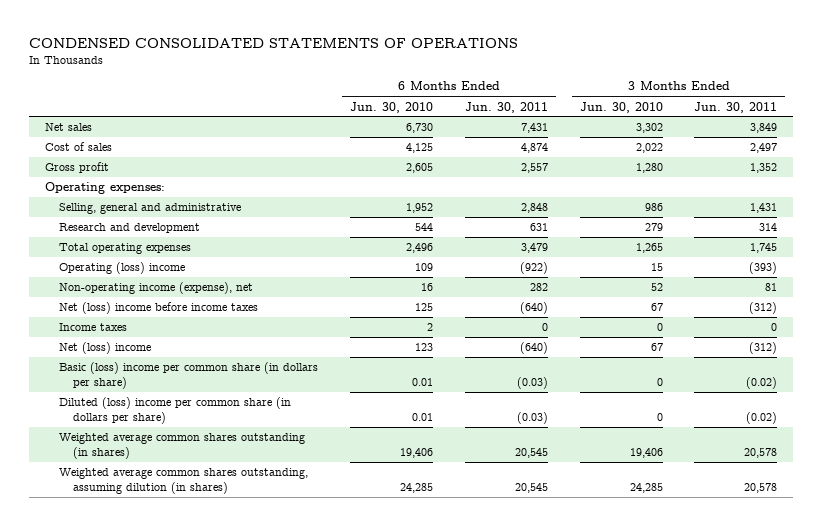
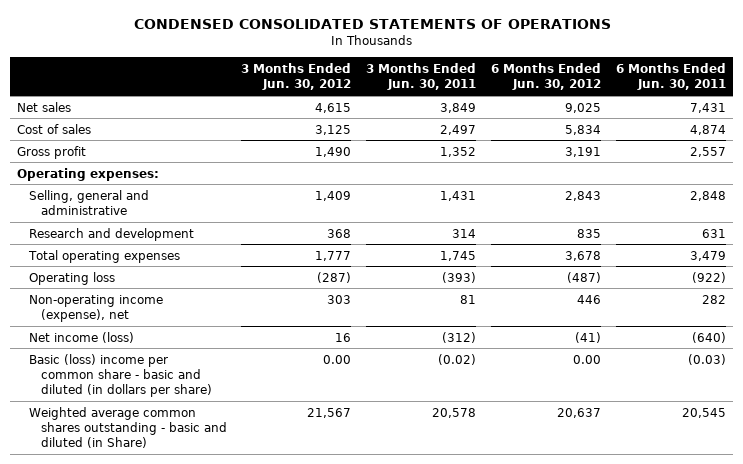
- | 6 Months Ended Jun. 30, 2010 | 6 Months Ended Jun. 30, 2011 | 3 Months Ended Jun. 30, 2010 | 3 Months Ended Jun. 30, 2011
+ | 3 Months Ended Jun. 30, 2012 | 3 Months Ended Jun. 30, 2011 | 6 Months Ended Jun. 30, 2012 | 6 Months Ended Jun. 30, 2011
- Operating (loss) income | 109 | (922) | 15 | (393)
+ Operating loss | (287) | (393) | (487) | (922)
- Net (loss) income before income taxes | 125 | (640) | 67 | (312)
- Income taxes | 2 | 0 | 0 | 0
- Net (loss) income | 123 | (640) | 67 | (312)
- Basic (loss) income per common share (in dollars per share) | 0.01 | (0.03) | 0 | (0.02)
- Diluted (loss) income per common share (in dollars per share) | 0.01 | (0.03) | 0 | (0.02)
- Weighted average common shares outstanding (in shares) | 19,406 | 20,545 | 19,406 | 20,578
- Weighted average common shares outstanding, assuming dilution (in shares) | 24,285 | 20,545 | 24,285 | 20,578
+ Net income (loss) | 16 | (312) | (41) | (640)
+ Basic (loss) income per common share - basic and diluted (in dollars per share) | 0.00 | (0.02) | 0.00 | (0.03)
+ Weighted average common shares outstanding - basic and diluted (in Share) | 21,567 | 20,578 | 20,637 | 20,545

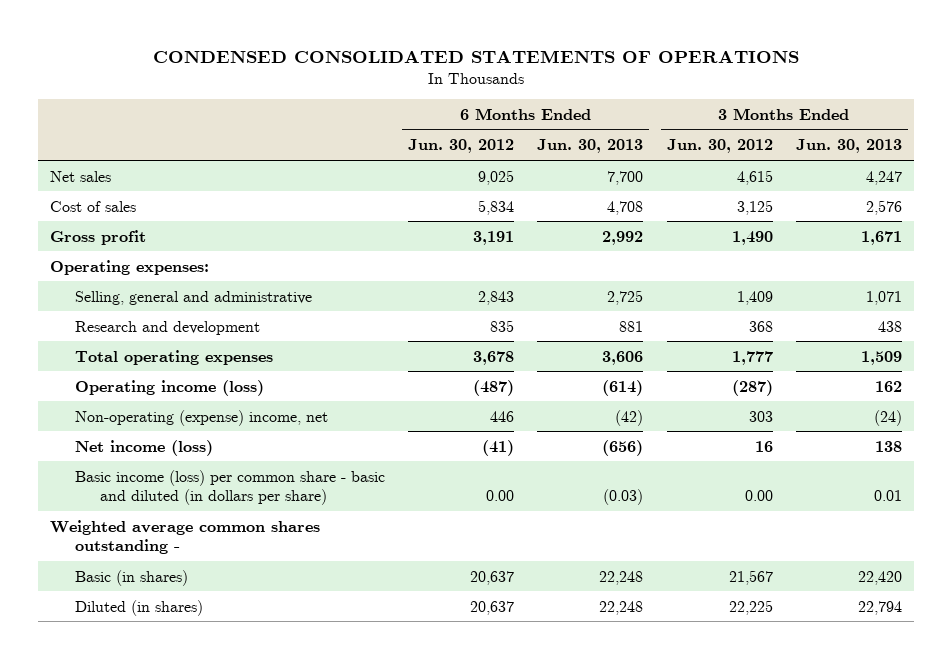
- | 3 Months Ended Jun. 30, 2012 | 3 Months Ended Jun. 30, 2011 | 6 Months Ended Jun. 30, 2012 | 6 Months Ended Jun. 30, 2011
+ | 6 Months Ended Jun. 30, 2012 | 6 Months Ended Jun. 30, 2013 | 3 Months Ended Jun. 30, 2012 | 3 Months Ended Jun. 30, 2013
- Operating loss | (287) | (393) | (487) | (922)
- Non-operating income (expense), net | 303 | 81 | 446 | 282
+ Operating income (loss) | (487) | (614) | (287) | 162
+ Non-operating (expense) income, net | 446 | (42) | 303 | (24)
- Basic (loss) income per common share - basic and diluted (in dollars per share) | 0.00 | (0.02) | 0.00 | (0.03)
- Weighted average common shares outstanding - basic and diluted (in Share) | 21,567 | 20,578 | 20,637 | 20,545
+ Basic income (loss) per common share - basic and diluted (in dollars per share) | 0.00 | (0.03) | 0.00 | 0.01
+ Weighted average common shares outstanding -
+ Basic (in shares) | 20,637 | 22,248 | 21,567 | 22,420
+ Diluted (in shares) | 20,637 | 22,248 | 22,225 | 22,794

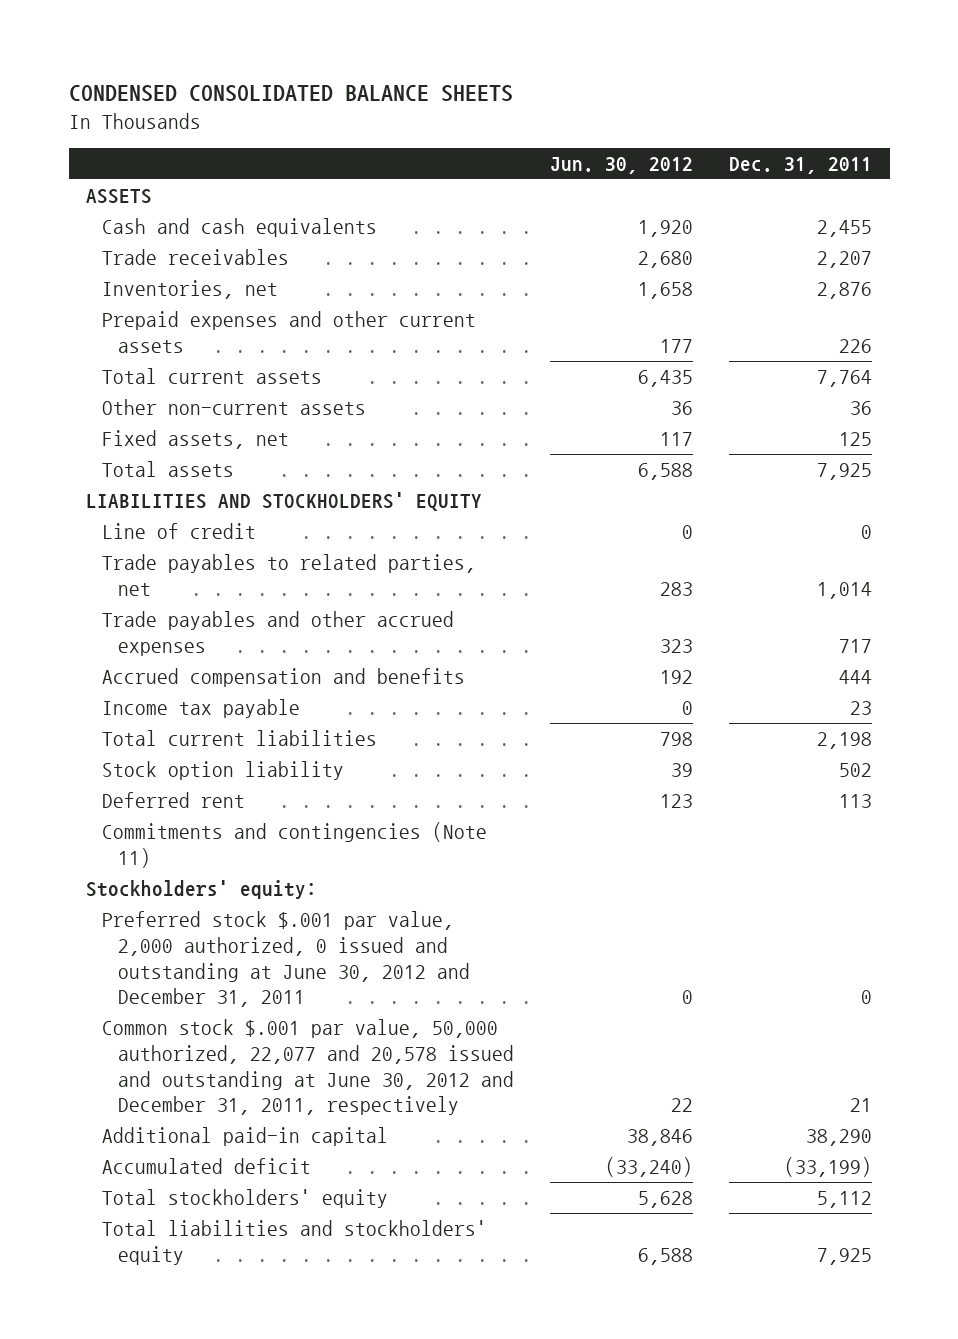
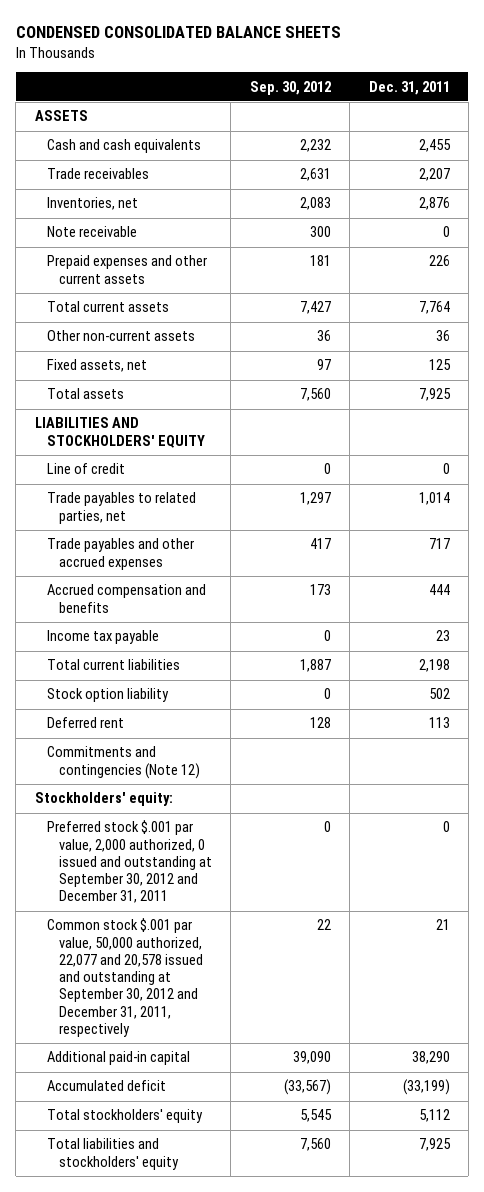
- | Jun. 30, 2012 | Dec. 31, 2011
+ | Sep. 30, 2012 | Dec. 31, 2011
+ Note receivable | 300 | 0
- Commitments and contingencies (Note 11)
+ Commitments and contingencies (Note 12)
- Preferred stock $.001 par value, 2,000 authorized, 0 issued and outstanding at June 30, 2012 and December 31, 2011 | 0 | 0
- Common stock $.001 par value, 50,000 authorized, 22,077 and 20,578 issued and outstanding at June 30, 2012 and December 31, 2011, respectively | 22 | 21
+ Preferred stock $.001 par value, 2,000 authorized, 0 issued and outstanding at September 30, 2012 and December 31, 2011 | 0 | 0
+ Common stock $.001 par value, 50,000 authorized, 22,077 and 20,578 issued and outstanding at September 30, 2012 and December 31, 2011, respectively | 22 | 21

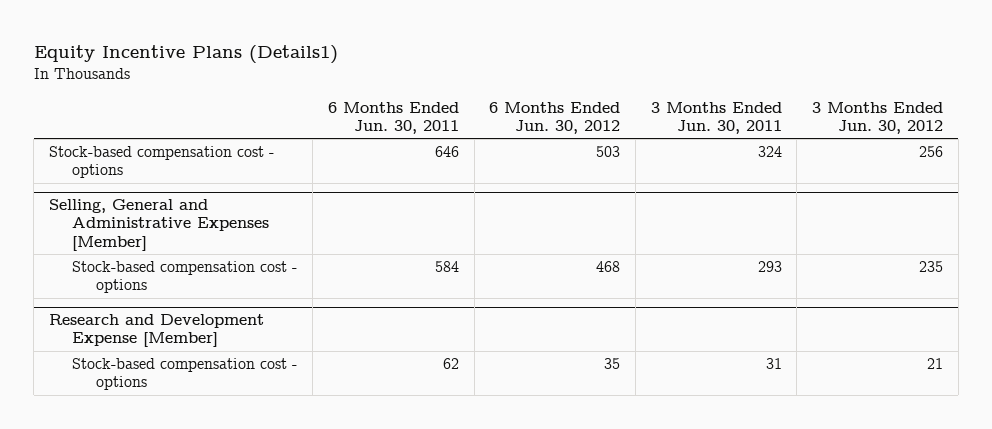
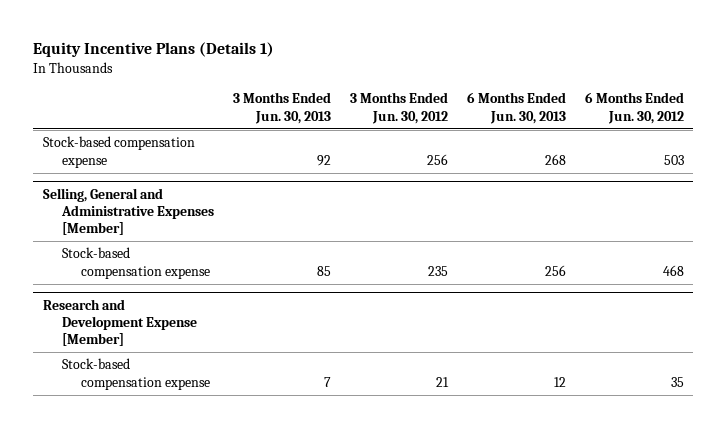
- Equity Incentive Plans (Details1)
+ Equity Incentive Plans (Details 1)
- | 6 Months Ended Jun. 30, 2011 | 6 Months Ended Jun. 30, 2012 | 3 Months Ended Jun. 30, 2011 | 3 Months Ended Jun. 30, 2012
+ | 3 Months Ended Jun. 30, 2013 | 3 Months Ended Jun. 30, 2012 | 6 Months Ended Jun. 30, 2013 | 6 Months Ended Jun. 30, 2012
- Stock-based compensation cost - options | 646 | 503 | 324 | 256
+ Stock-based compensation expense | 92 | 256 | 268 | 503
@ Selling, General and Administrative Expenses [Member]
- Stock-based compensation cost - options | 584 | 468 | 293 | 235
+ Stock-based compensation expense | 85 | 235 | 256 | 468
@ Research and Development Expense [Member]
- Stock-based compensation cost - options | 62 | 35 | 31 | 21
+ Stock-based compensation expense | 7 | 21 | 12 | 35

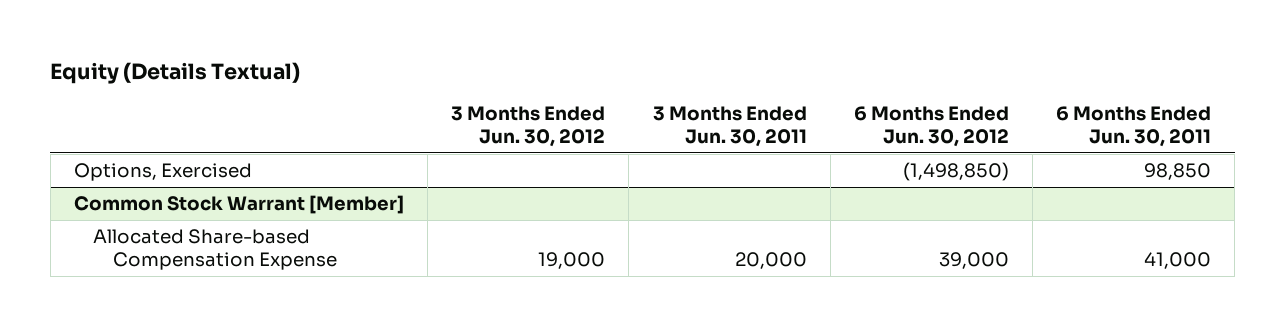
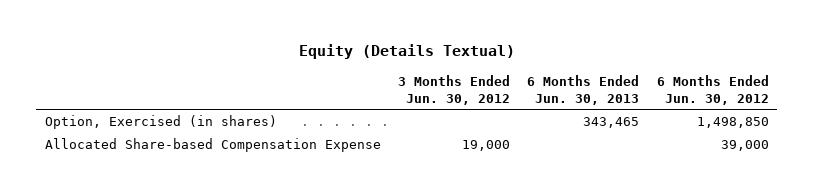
- | 3 Months Ended Jun. 30, 2012 | 3 Months Ended Jun. 30, 2011 | 6 Months Ended Jun. 30, 2012 | 6 Months Ended Jun. 30, 2011
+ | 3 Months Ended Jun. 30, 2012 | 6 Months Ended Jun. 30, 2013 | 6 Months Ended Jun. 30, 2012
- Options, Exercised | | | (1,498,850) | 98,850
- Common Stock Warrant [Member]
+ Option, Exercised (in shares) | | 343,465 | 1,498,850

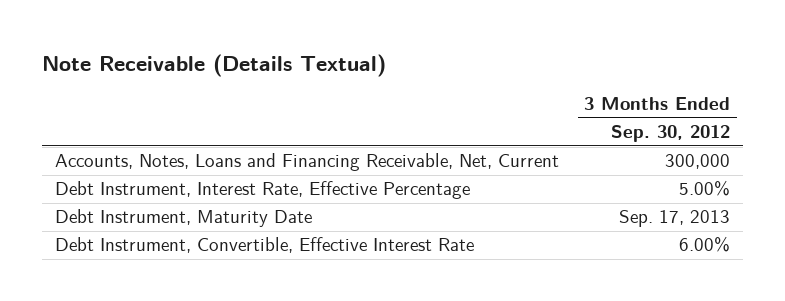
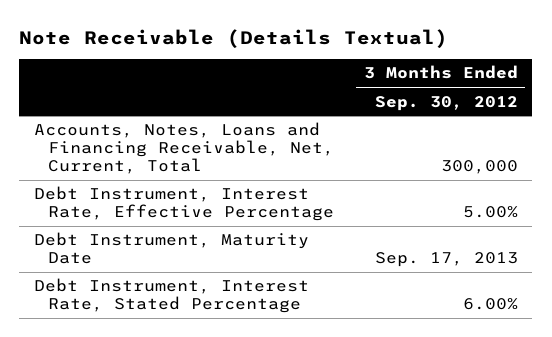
- Accounts, Notes, Loans and Financing Receivable, Net, Current | 300,000
+ Accounts, Notes, Loans and Financing Receivable, Net, Current, Total | 300,000
- Debt Instrument, Convertible, Effective Interest Rate | 6.00%
+ Debt Instrument, Interest Rate, Stated Percentage | 6.00%

